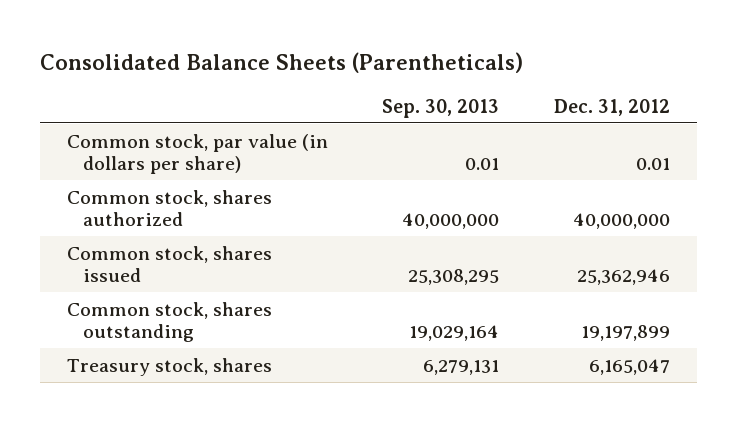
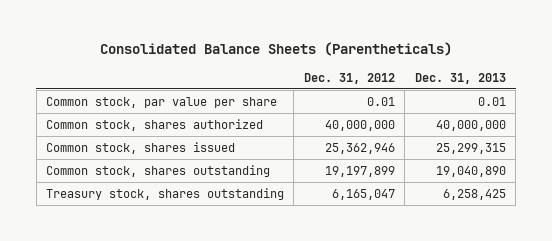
- | Sep. 30, 2013 | Dec. 31, 2012
+ | Dec. 31, 2012 | Dec. 31, 2013
- Common stock, par value (in dollars per share) | 0.01 | 0.01
+ Common stock, par value per share | 0.01 | 0.01
- Treasury stock, shares | 6,279,131 | 6,165,047
+ Treasury stock, shares outstanding | 6,165,047 | 6,258,425

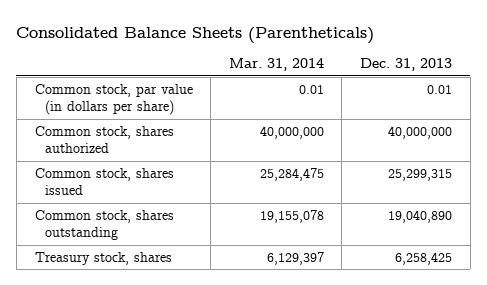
- | Dec. 31, 2012 | Dec. 31, 2013
+ | Mar. 31, 2014 | Dec. 31, 2013
- Common stock, par value per share | 0.01 | 0.01
+ Common stock, par value (in dollars per share) | 0.01 | 0.01
- Treasury stock, shares outstanding | 6,165,047 | 6,258,425
+ Treasury stock, shares | 6,129,397 | 6,258,425

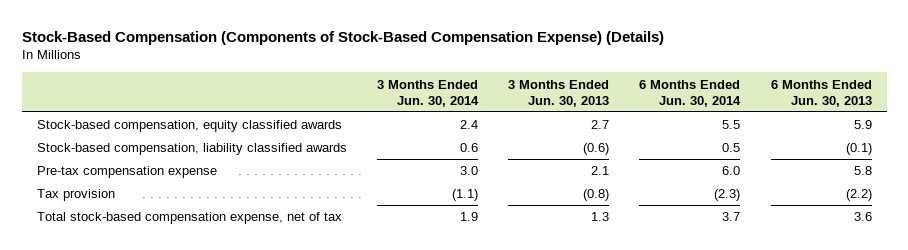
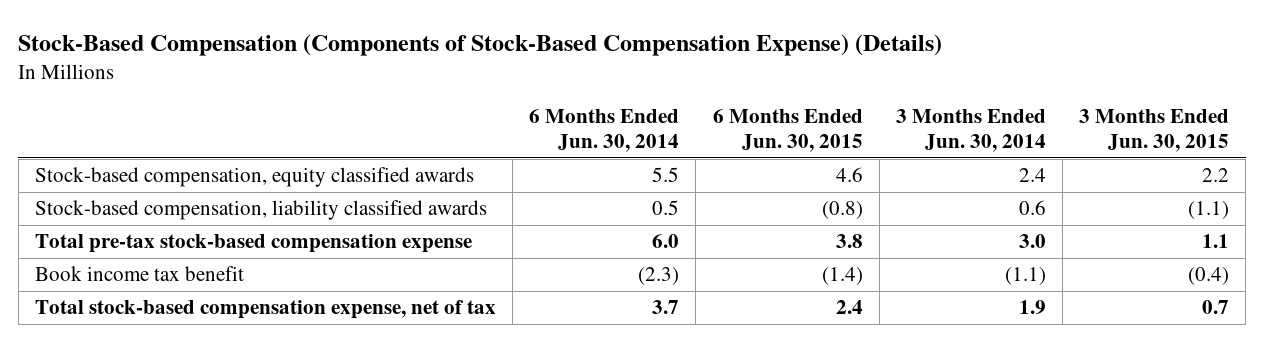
- | 3 Months Ended Jun. 30, 2014 | 3 Months Ended Jun. 30, 2013 | 6 Months Ended Jun. 30, 2014 | 6 Months Ended Jun. 30, 2013
+ | 6 Months Ended Jun. 30, 2014 | 6 Months Ended Jun. 30, 2015 | 3 Months Ended Jun. 30, 2014 | 3 Months Ended Jun. 30, 2015
- Pre-tax compensation expense | 3.0 | 2.1 | 6.0 | 5.8
- Tax provision | (1.1) | (0.8) | (2.3) | (2.2)
+ Total pre-tax stock-based compensation expense | 6.0 | 3.8 | 3.0 | 1.1
+ Book income tax benefit | (2.3) | (1.4) | (1.1) | (0.4)

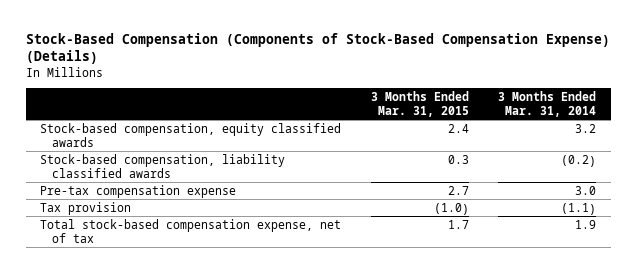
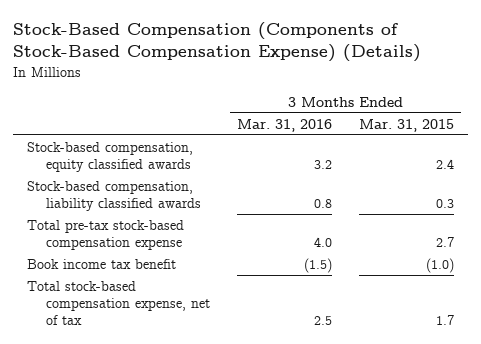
- | 3 Months Ended Mar. 31, 2015 | 3 Months Ended Mar. 31, 2014
+ | 3 Months Ended Mar. 31, 2016 | 3 Months Ended Mar. 31, 2015
- Pre-tax compensation expense | 2.7 | 3.0
- Tax provision | (1.0) | (1.1)
+ Total pre-tax stock-based compensation expense | 4.0 | 2.7
+ Book income tax benefit | (1.5) | (1.0)

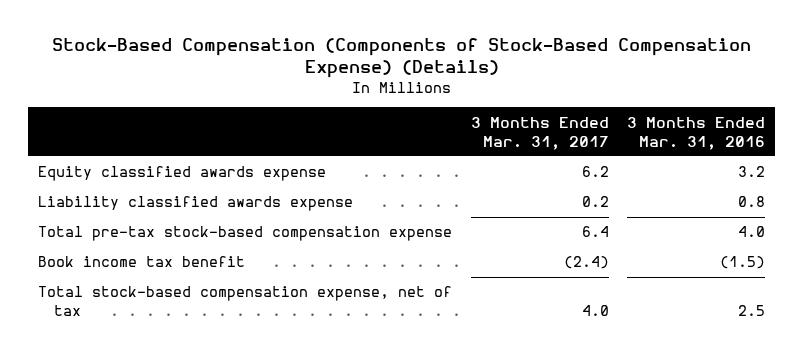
- | 3 Months Ended Mar. 31, 2016 | 3 Months Ended Mar. 31, 2015
+ | 3 Months Ended Mar. 31, 2017 | 3 Months Ended Mar. 31, 2016
- Stock-based compensation, equity classified awards | 3.2 | 2.4
- Stock-based compensation, liability classified awards | 0.8 | 0.3
+ Equity classified awards expense | 6.2 | 3.2
+ Liability classified awards expense | 0.2 | 0.8

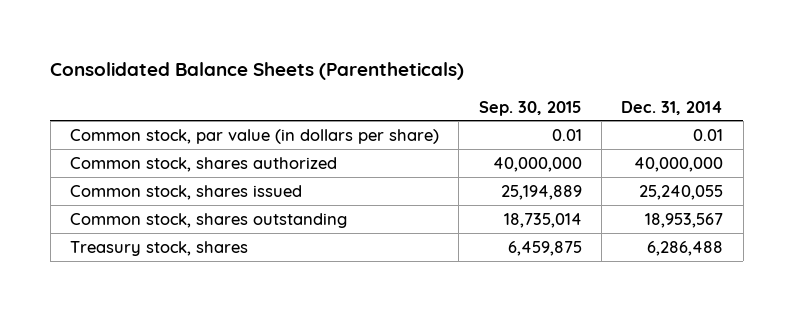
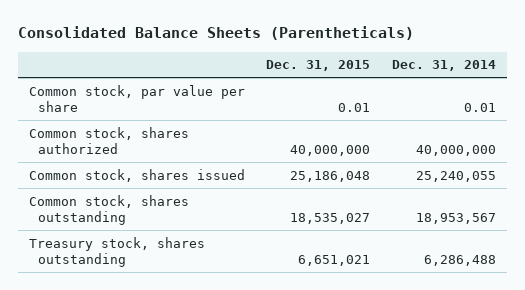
- | Sep. 30, 2015 | Dec. 31, 2014
+ | Dec. 31, 2015 | Dec. 31, 2014
- Common stock, par value (in dollars per share) | 0.01 | 0.01
+ Common stock, par value per share | 0.01 | 0.01
- Treasury stock, shares | 6,459,875 | 6,286,488
+ Treasury stock, shares outstanding | 6,651,021 | 6,286,488

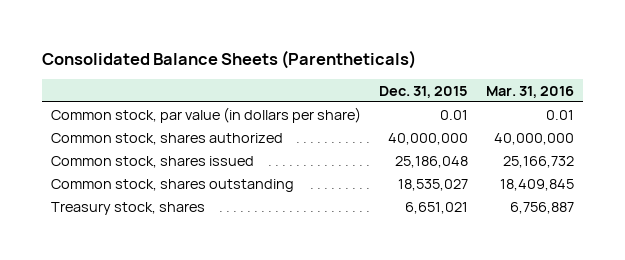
- | Dec. 31, 2015 | Dec. 31, 2014
+ | Dec. 31, 2015 | Mar. 31, 2016
- Common stock, par value per share | 0.01 | 0.01
+ Common stock, par value (in dollars per share) | 0.01 | 0.01
- Treasury stock, shares outstanding | 6,651,021 | 6,286,488
+ Treasury stock, shares | 6,651,021 | 6,756,887

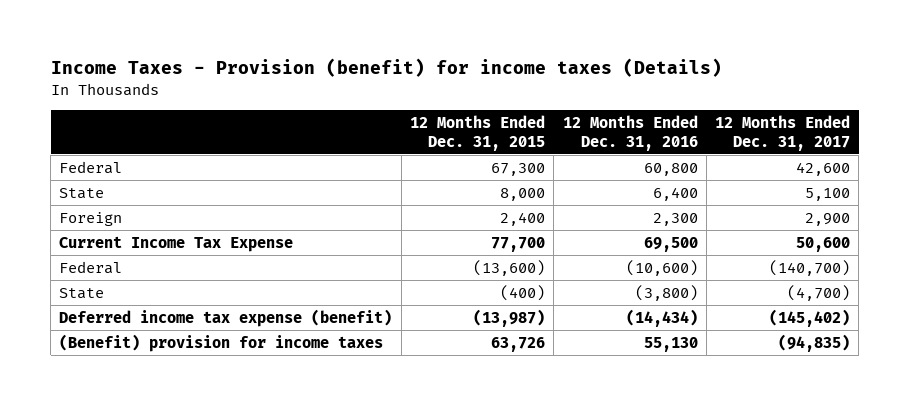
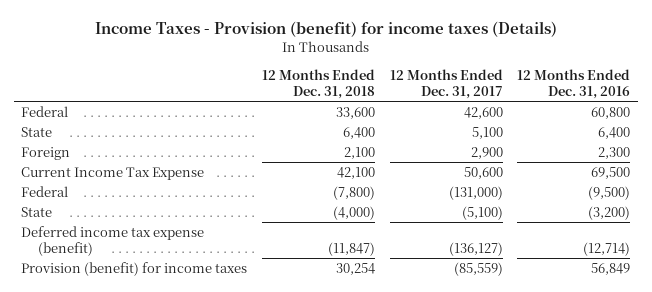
- | 12 Months Ended Dec. 31, 2015 | 12 Months Ended Dec. 31, 2016 | 12 Months Ended Dec. 31, 2017
+ | 12 Months Ended Dec. 31, 2018 | 12 Months Ended Dec. 31, 2017 | 12 Months Ended Dec. 31, 2016
- Federal | (13,600) | (10,600) | (140,700)
- State | (400) | (3,800) | (4,700)
- Deferred income tax expense (benefit) | (13,987) | (14,434) | (145,402)
- (Benefit) provision for income taxes | 63,726 | 55,130 | (94,835)
+ Federal | (7,800) | (131,000) | (9,500)
+ State | (4,000) | (5,100) | (3,200)
+ Deferred income tax expense (benefit) | (11,847) | (136,127) | (12,714)
+ Provision (benefit) for income taxes | 30,254 | (85,559) | 56,849

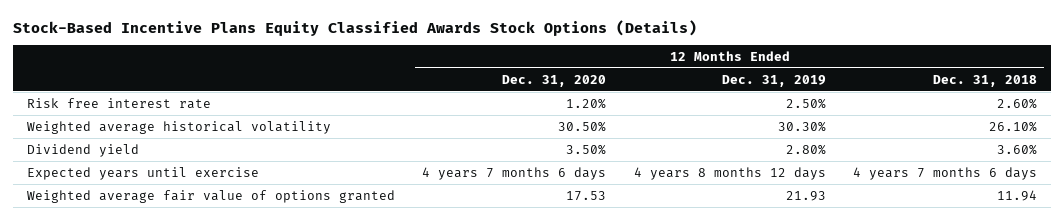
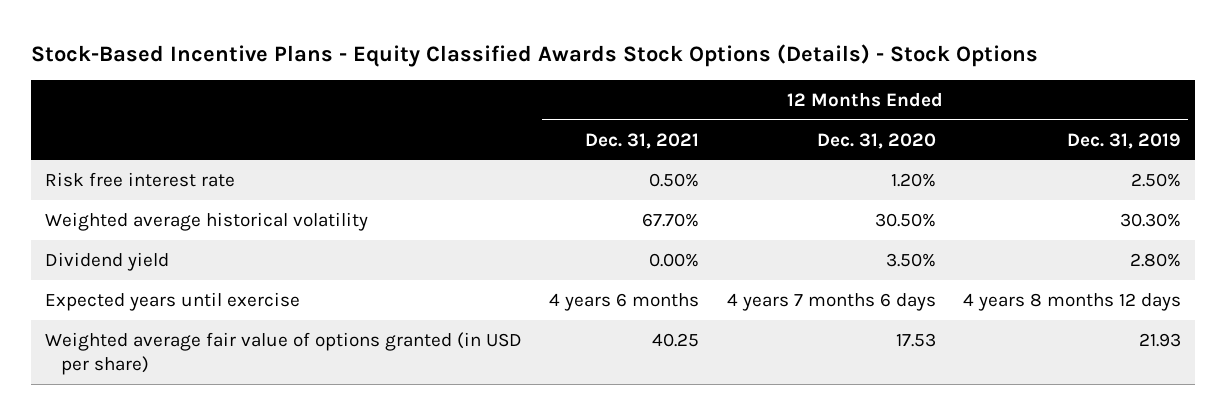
- Stock-Based Incentive Plans Equity Classified Awards Stock Options (Details)
+ Stock-Based Incentive Plans - Equity Classified Awards Stock Options (Details) - Stock Options
- | 12 Months Ended Dec. 31, 2020 | 12 Months Ended Dec. 31, 2019 | 12 Months Ended Dec. 31, 2018
+ | 12 Months Ended Dec. 31, 2021 | 12 Months Ended Dec. 31, 2020 | 12 Months Ended Dec. 31, 2019
- Weighted average fair value of options granted | 17.53 | 21.93 | 11.94
+ Weighted average fair value of options granted (in USD per share) | 40.25 | 17.53 | 21.93

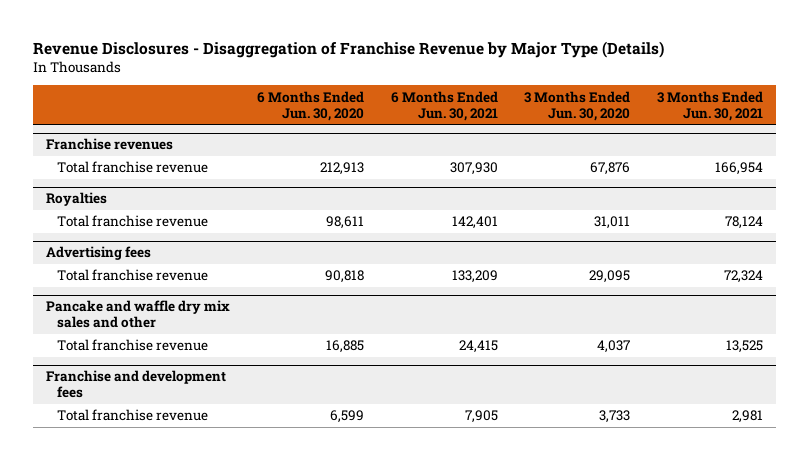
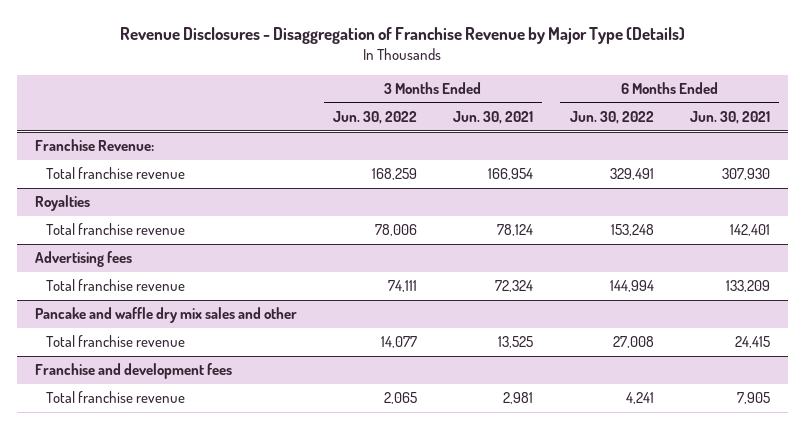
- | 6 Months Ended Jun. 30, 2020 | 6 Months Ended Jun. 30, 2021 | 3 Months Ended Jun. 30, 2020 | 3 Months Ended Jun. 30, 2021
+ | 3 Months Ended Jun. 30, 2022 | 3 Months Ended Jun. 30, 2021 | 6 Months Ended Jun. 30, 2022 | 6 Months Ended Jun. 30, 2021
- Franchise revenues
+ Franchise Revenue:

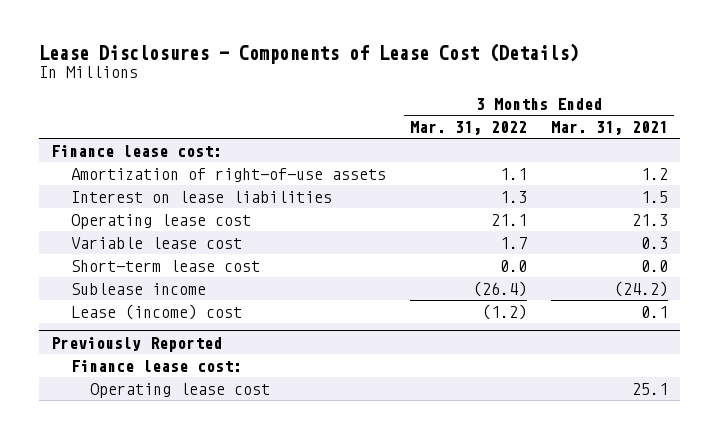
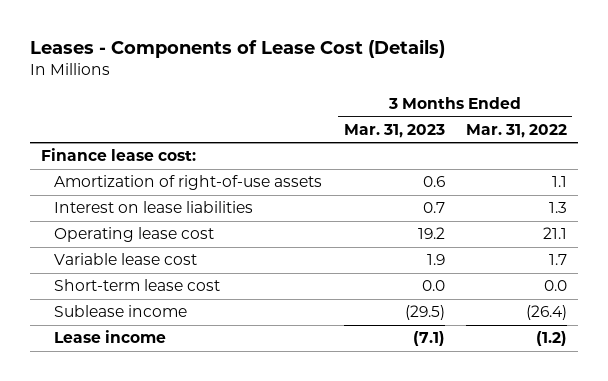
- Lease Disclosures - Components of Lease Cost (Details)
+ Leases - Components of Lease Cost (Details)
- | 3 Months Ended Mar. 31, 2022 | 3 Months Ended Mar. 31, 2021
+ | 3 Months Ended Mar. 31, 2023 | 3 Months Ended Mar. 31, 2022
- Lease (income) cost | (1.2) | 0.1
- Previously Reported
- Finance lease cost:
- Operating lease cost | | 25.1
+ Lease income | (7.1) | (1.2)

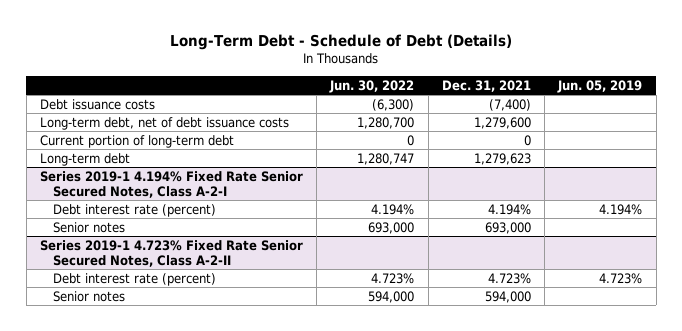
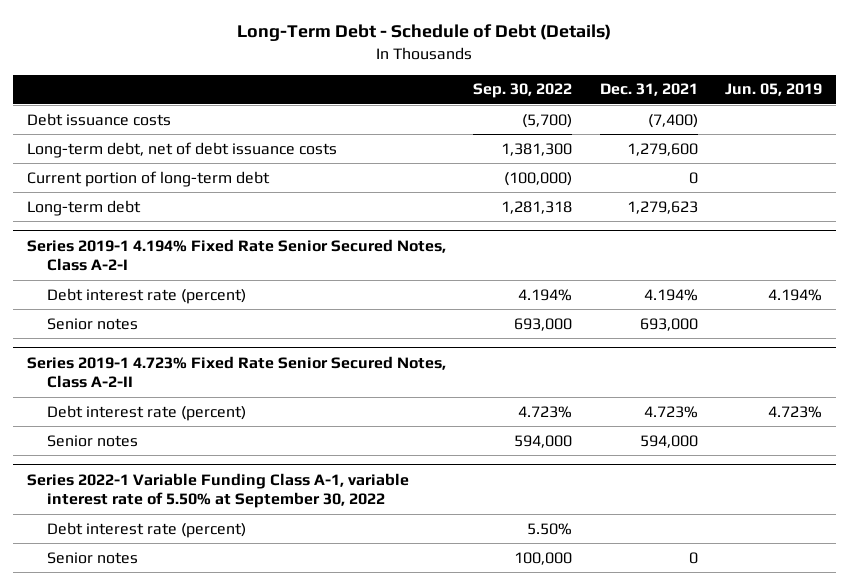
- | Jun. 30, 2022 | Dec. 31, 2021 | Jun. 05, 2019
+ | Sep. 30, 2022 | Dec. 31, 2021 | Jun. 05, 2019
+ Series 2022-1 Variable Funding Class A-1, variable interest rate of 5.50% at September 30, 2022
+ Debt interest rate (percent) | 5.50% | |
+ Senior notes | 100,000 | 0 |

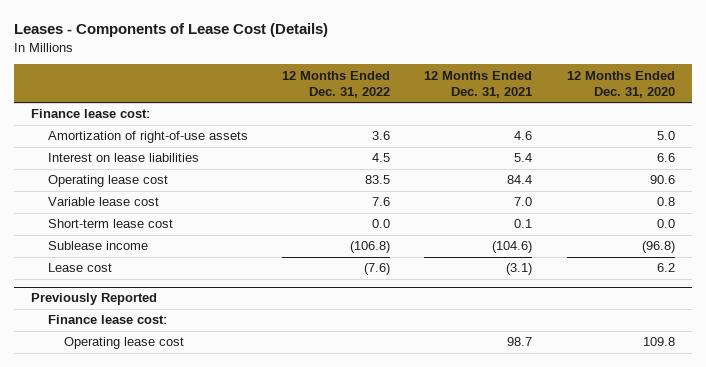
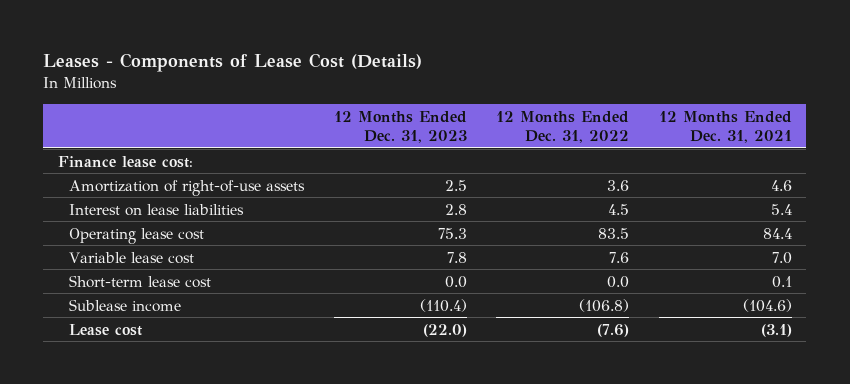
- | 12 Months Ended Dec. 31, 2022 | 12 Months Ended Dec. 31, 2021 | 12 Months Ended Dec. 31, 2020
+ | 12 Months Ended Dec. 31, 2023 | 12 Months Ended Dec. 31, 2022 | 12 Months Ended Dec. 31, 2021
- Previously Reported
- Finance lease cost:
- Operating lease cost | | 98.7 | 109.8

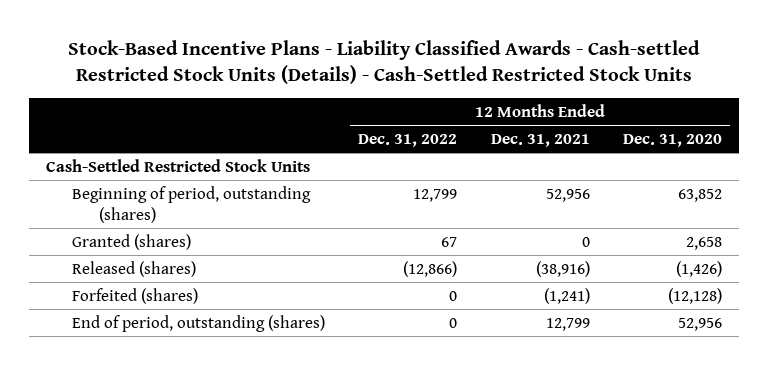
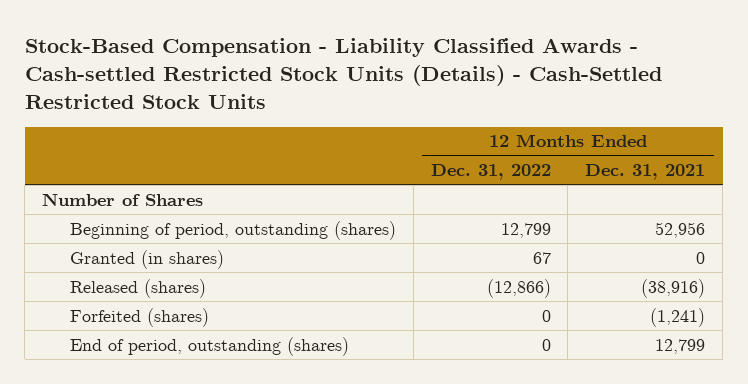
- Stock-Based Incentive Plans - Liability Classified Awards - Cash-settled Restricted Stock Units (Details) - Cash-Settled Restricted Stock Units
+ Stock-Based Compensation - Liability Classified Awards - Cash-settled Restricted Stock Units (Details) - Cash-Settled Restricted Stock Units
- | 12 Months Ended Dec. 31, 2022 | 12 Months Ended Dec. 31, 2021 | 12 Months Ended Dec. 31, 2020
+ | 12 Months Ended Dec. 31, 2022 | 12 Months Ended Dec. 31, 2021
- Cash-Settled Restricted Stock Units
+ Number of Shares
- Granted (shares) | 67 | 0 | 2,658
+ Granted (in shares) | 67 | 0

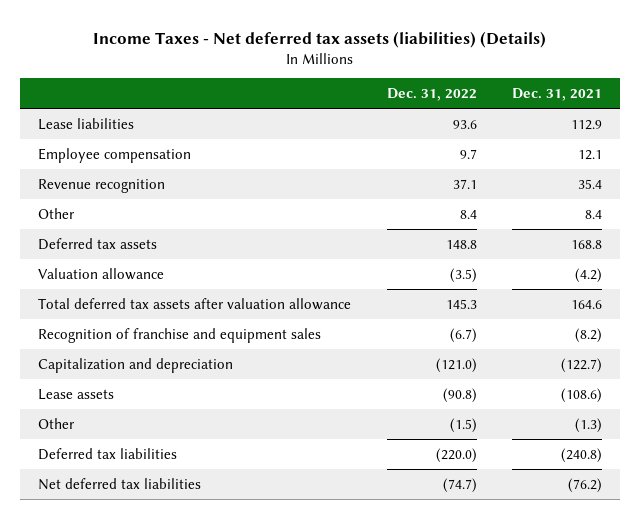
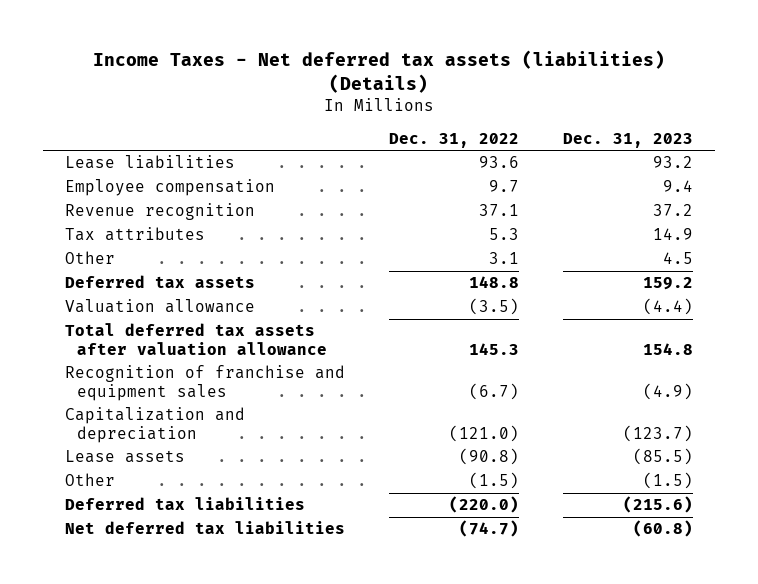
- | Dec. 31, 2022 | Dec. 31, 2021
+ | Dec. 31, 2022 | Dec. 31, 2023
- Other | 8.4 | 8.4
+ Tax attributes | 5.3 | 14.9
+ Other | 3.1 | 4.5

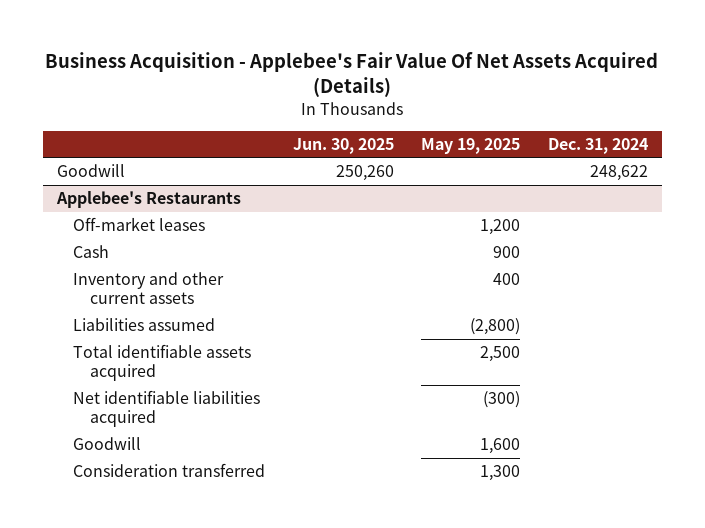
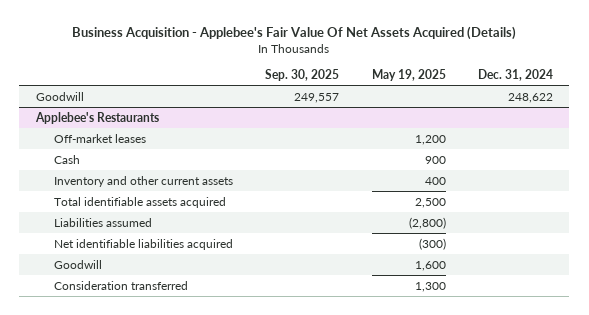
- | Jun. 30, 2025 | May 19, 2025 | Dec. 31, 2024
+ | Sep. 30, 2025 | May 19, 2025 | Dec. 31, 2024
@ Applebee's Restaurants
moved down: Liabilities assumed | | (2,800) |

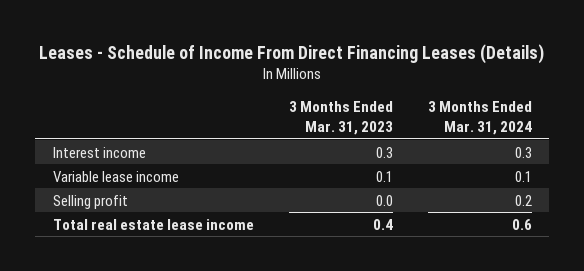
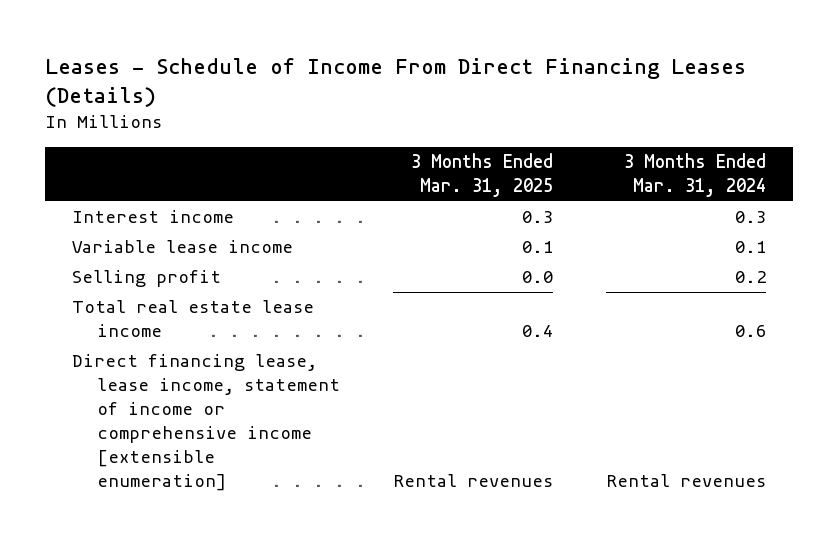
- | 3 Months Ended Mar. 31, 2023 | 3 Months Ended Mar. 31, 2024
+ | 3 Months Ended Mar. 31, 2025 | 3 Months Ended Mar. 31, 2024
+ Direct financing lease, lease income, statement of income or comprehensive income [extensible enumeration] | Rental revenues | Rental revenues

